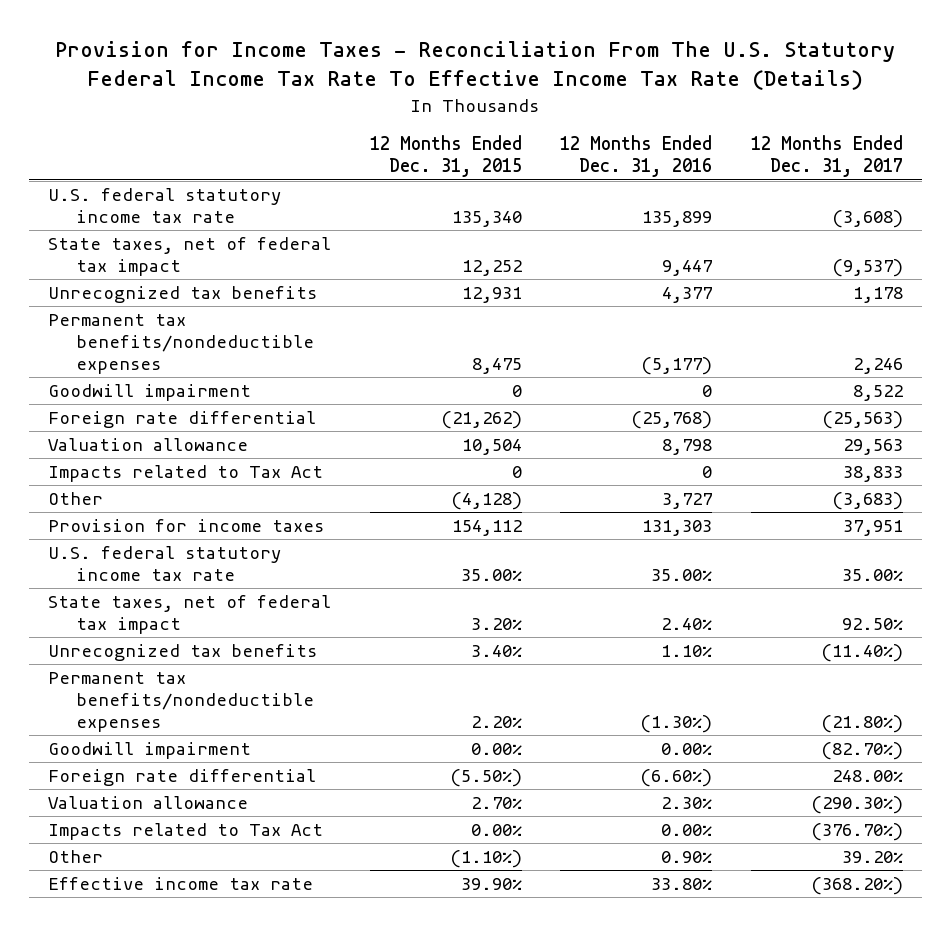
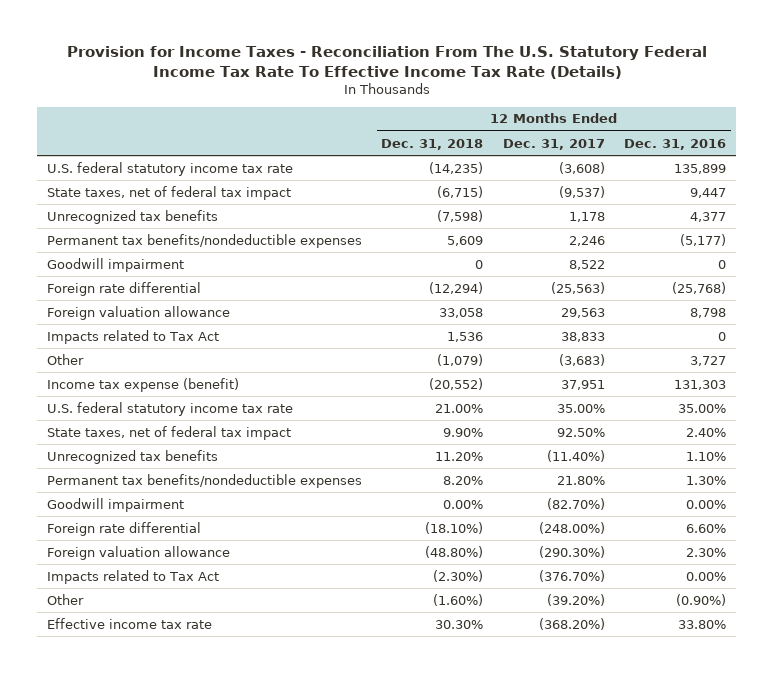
- | 12 Months Ended Dec. 31, 2015 | 12 Months Ended Dec. 31, 2016 | 12 Months Ended Dec. 31, 2017
+ | 12 Months Ended Dec. 31, 2018 | 12 Months Ended Dec. 31, 2017 | 12 Months Ended Dec. 31, 2016
- Valuation allowance | 10,504 | 8,798 | 29,563
+ Foreign valuation allowance | 33,058 | 29,563 | 8,798
- Provision for income taxes | 154,112 | 131,303 | 37,951
+ Income tax expense (benefit) | (20,552) | 37,951 | 131,303
- Permanent tax benefits/nondeductible expenses | 2.20% | (1.30%) | (21.80%)
+ Permanent tax benefits/nondeductible expenses | 8.20% | 21.80% | 1.30%
- Foreign rate differential | (5.50%) | (6.60%) | 248.00%
- Valuation allowance | 2.70% | 2.30% | (290.30%)
+ Foreign rate differential | (18.10%) | (248.00%) | 6.60%
+ Foreign valuation allowance | (48.80%) | (290.30%) | 2.30%
- Other | (1.10%) | 0.90% | 39.20%
+ Other | (1.60%) | (39.20%) | (0.90%)

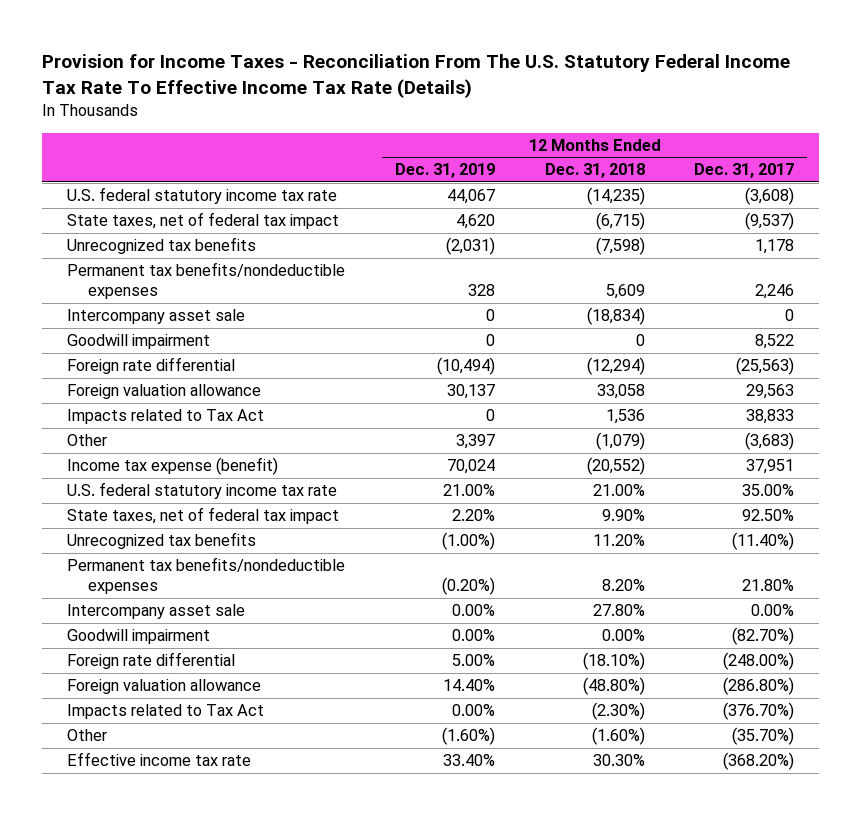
- | 12 Months Ended Dec. 31, 2018 | 12 Months Ended Dec. 31, 2017 | 12 Months Ended Dec. 31, 2016
+ | 12 Months Ended Dec. 31, 2019 | 12 Months Ended Dec. 31, 2018 | 12 Months Ended Dec. 31, 2017
+ Intercompany asset sale | 0 | (18,834) | 0
+ Intercompany asset sale | 0.00% | 27.80% | 0.00%
- Foreign valuation allowance | (48.80%) | (290.30%) | 2.30%
+ Foreign valuation allowance | 14.40% | (48.80%) | (286.80%)
- Other | (1.60%) | (39.20%) | (0.90%)
+ Other | (1.60%) | (1.60%) | (35.70%)

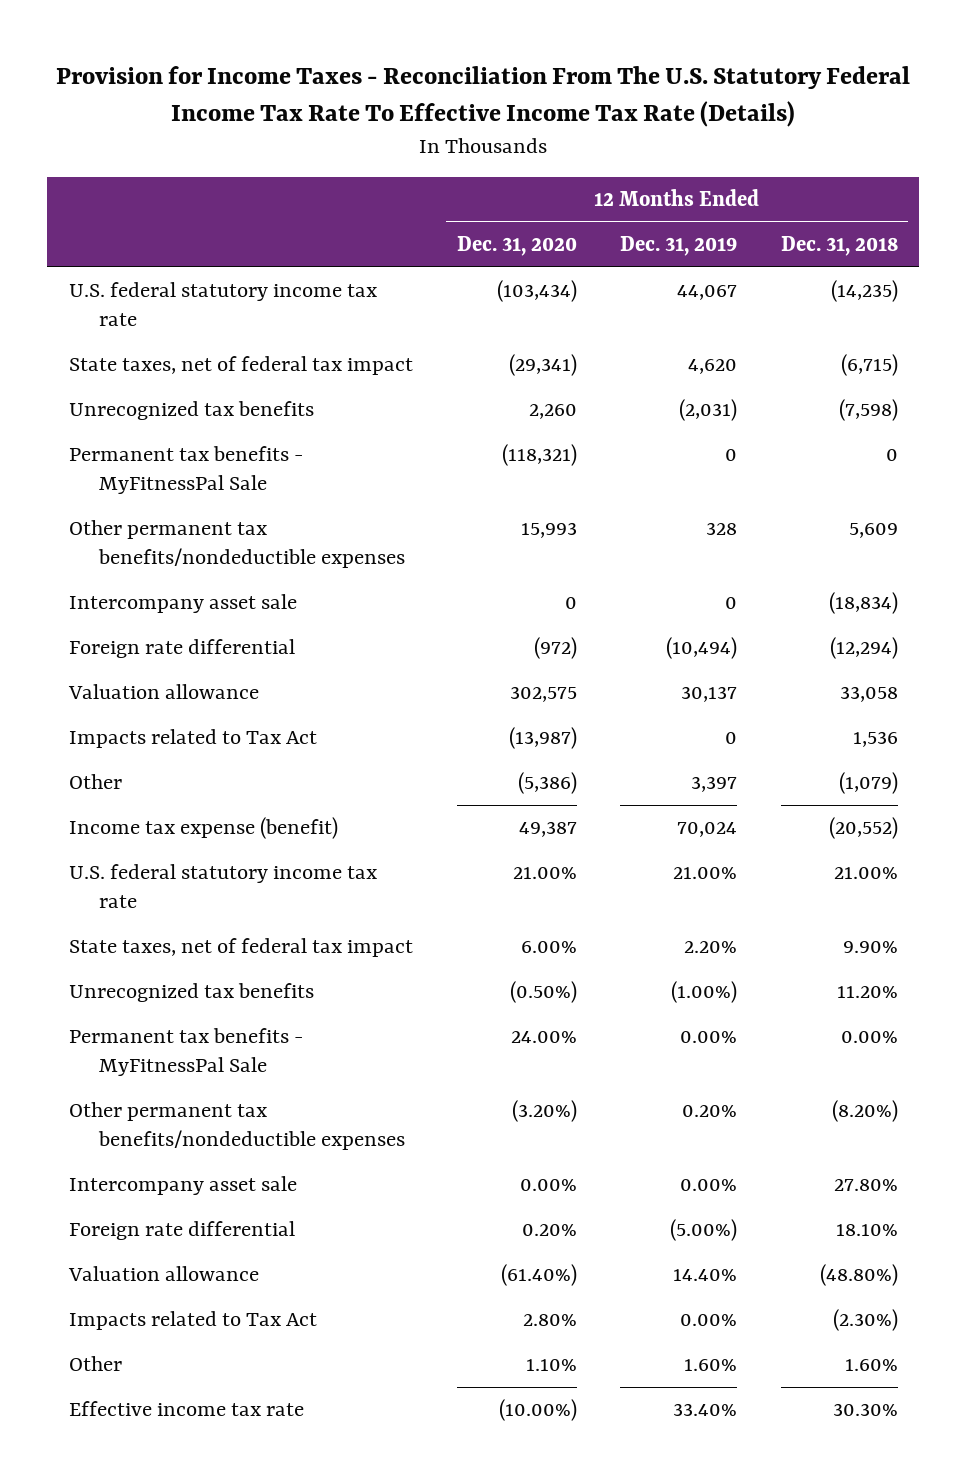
- | 12 Months Ended Dec. 31, 2019 | 12 Months Ended Dec. 31, 2018 | 12 Months Ended Dec. 31, 2017
+ | 12 Months Ended Dec. 31, 2020 | 12 Months Ended Dec. 31, 2019 | 12 Months Ended Dec. 31, 2018
- Permanent tax benefits/nondeductible expenses | 328 | 5,609 | 2,246
+ Permanent tax benefits - MyFitnessPal Sale | (118,321) | 0 | 0
+ Other permanent tax benefits/nondeductible expenses | 15,993 | 328 | 5,609
- Goodwill impairment | 0 | 0 | 8,522
- Foreign valuation allowance | 30,137 | 33,058 | 29,563
+ Valuation allowance | 302,575 | 30,137 | 33,058
- Permanent tax benefits/nondeductible expenses | (0.20%) | 8.20% | 21.80%
+ Permanent tax benefits - MyFitnessPal Sale | 24.00% | 0.00% | 0.00%
+ Other permanent tax benefits/nondeductible expenses | (3.20%) | 0.20% | (8.20%)
- Goodwill impairment | 0.00% | 0.00% | (82.70%)
- Foreign rate differential | 5.00% | (18.10%) | (248.00%)
- Foreign valuation allowance | 14.40% | (48.80%) | (286.80%)
+ Foreign rate differential | 0.20% | (5.00%) | 18.10%
+ Valuation allowance | (61.40%) | 14.40% | (48.80%)
- Other | (1.60%) | (1.60%) | (35.70%)
+ Other | 1.10% | 1.60% | 1.60%

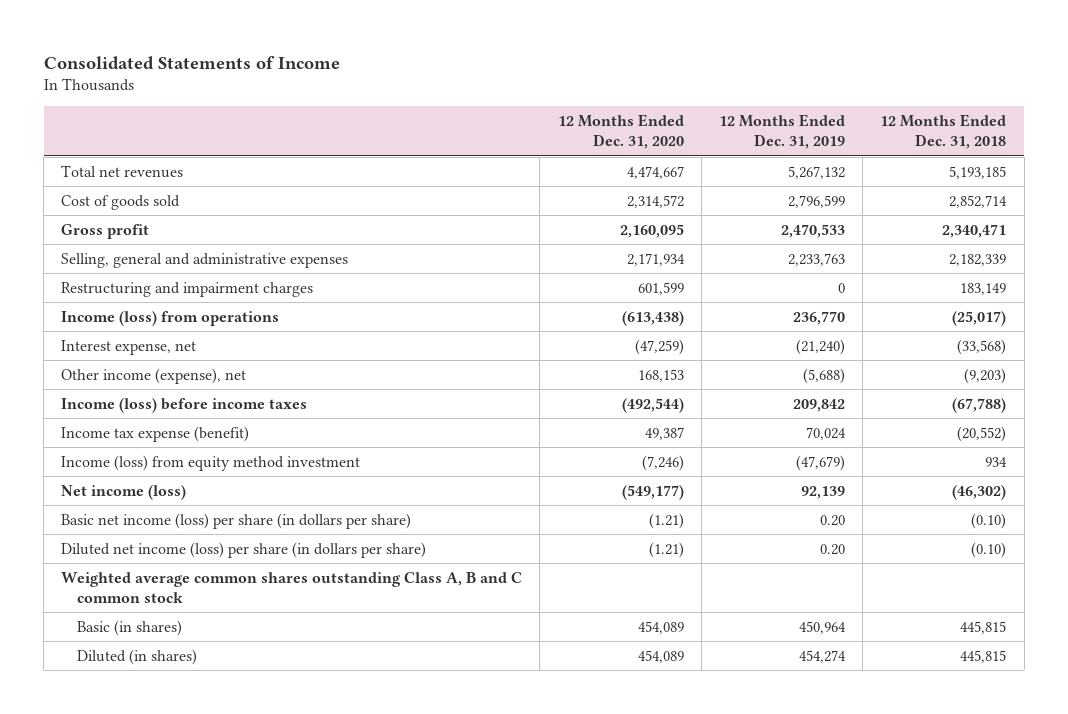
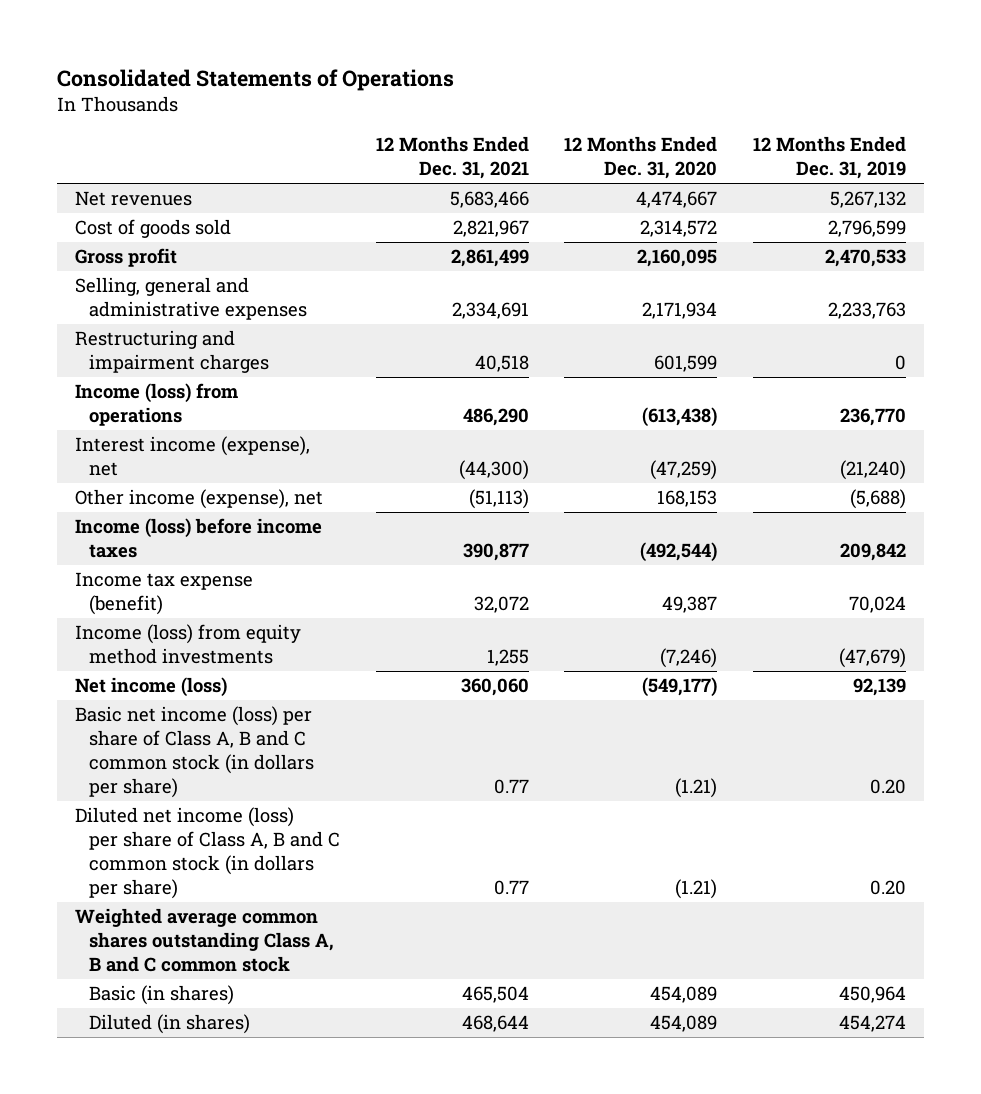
- Consolidated Statements of Income
+ Consolidated Statements of Operations
- | 12 Months Ended Dec. 31, 2020 | 12 Months Ended Dec. 31, 2019 | 12 Months Ended Dec. 31, 2018
+ | 12 Months Ended Dec. 31, 2021 | 12 Months Ended Dec. 31, 2020 | 12 Months Ended Dec. 31, 2019
- Total net revenues | 4,474,667 | 5,267,132 | 5,193,185
+ Net revenues | 5,683,466 | 4,474,667 | 5,267,132
- Interest expense, net | (47,259) | (21,240) | (33,568)
+ Interest income (expense), net | (44,300) | (47,259) | (21,240)
- Income (loss) from equity method investment | (7,246) | (47,679) | 934
+ Income (loss) from equity method investments | 1,255 | (7,246) | (47,679)
- Basic net income (loss) per share (in dollars per share) | (1.21) | 0.20 | (0.10)
- Diluted net income (loss) per share (in dollars per share) | (1.21) | 0.20 | (0.10)
+ Basic net income (loss) per share of Class A, B and C common stock (in dollars per share) | 0.77 | (1.21) | 0.20
+ Diluted net income (loss) per share of Class A, B and C common stock (in dollars per share) | 0.77 | (1.21) | 0.20

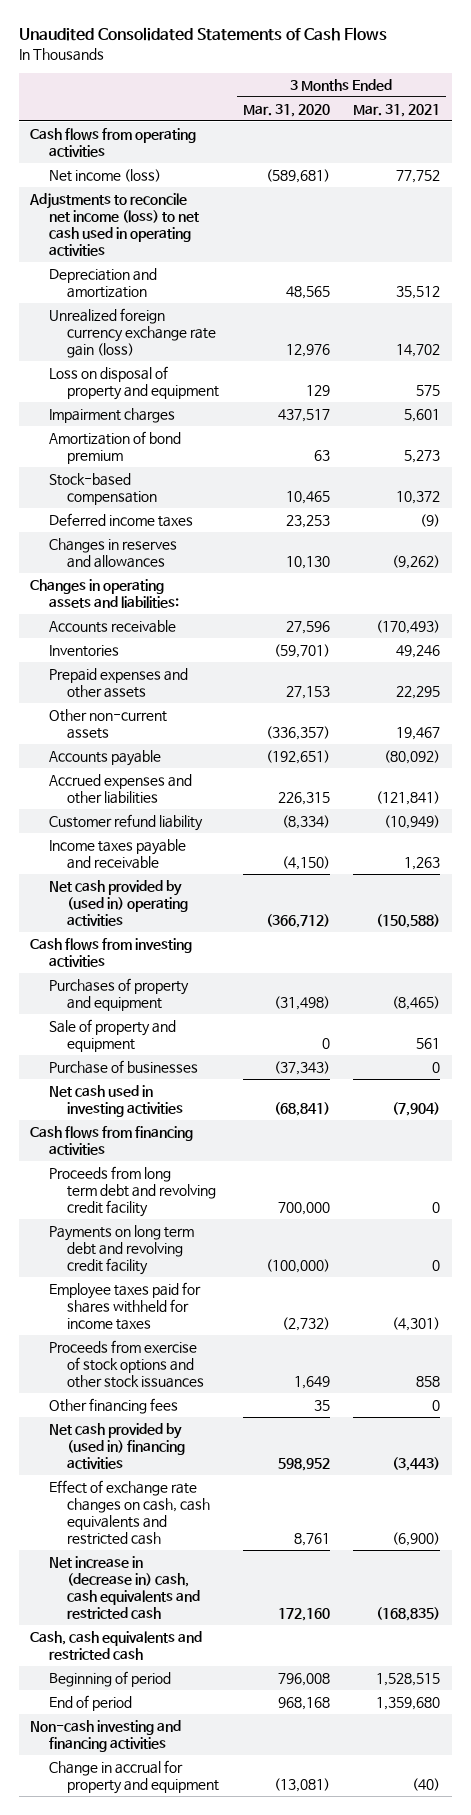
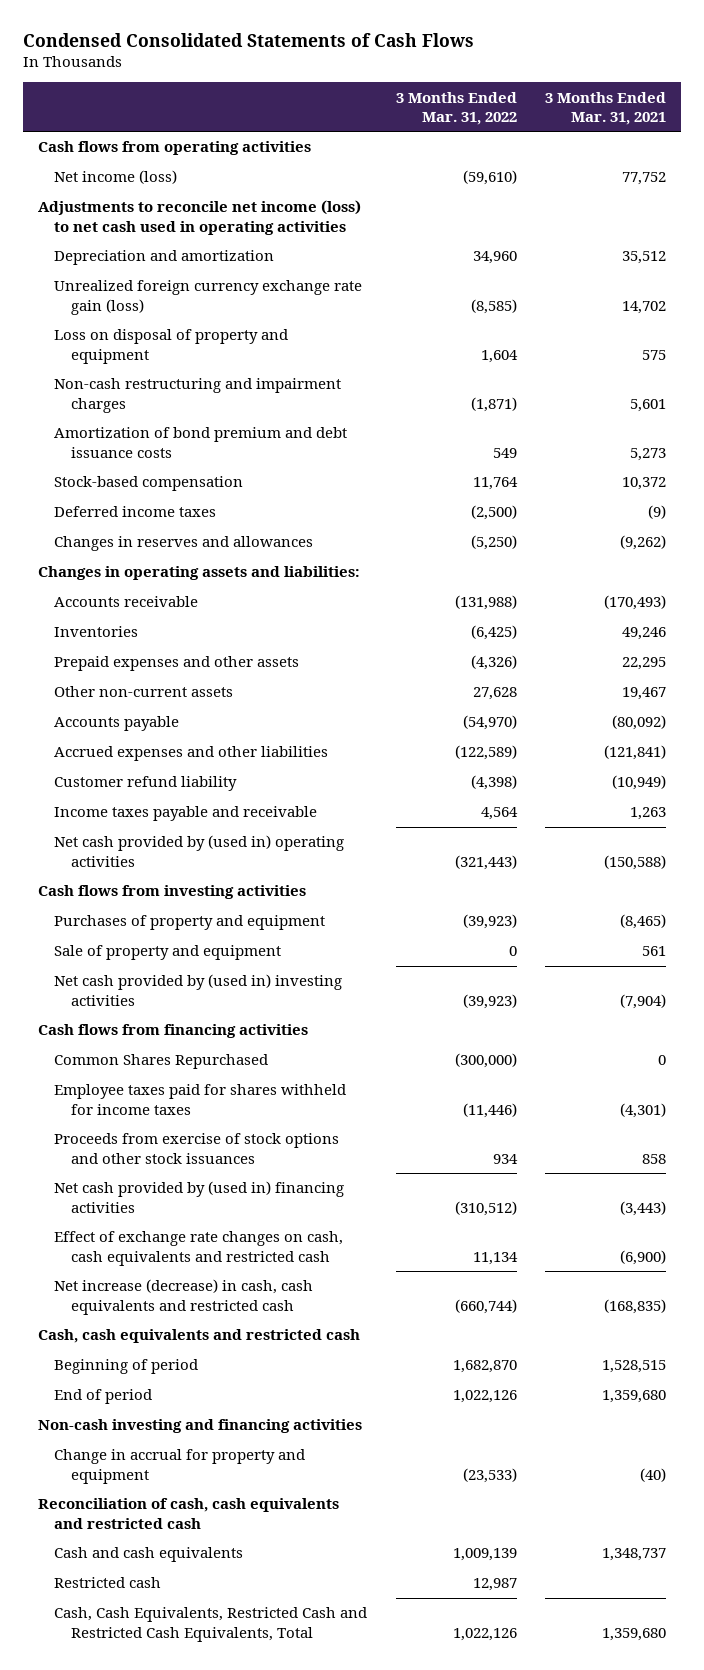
- Unaudited Consolidated Statements of Cash Flows
+ Condensed Consolidated Statements of Cash Flows
- | 3 Months Ended Mar. 31, 2020 | 3 Months Ended Mar. 31, 2021
+ | 3 Months Ended Mar. 31, 2022 | 3 Months Ended Mar. 31, 2021
- Impairment charges | 437,517 | 5,601
- Amortization of bond premium | 63 | 5,273
+ Non-cash restructuring and impairment charges | (1,871) | 5,601
+ Amortization of bond premium and debt issuance costs | 549 | 5,273
- Purchase of businesses | (37,343) | 0
- Net cash used in investing activities | (68,841) | (7,904)
+ Net cash provided by (used in) investing activities | (39,923) | (7,904)
- Proceeds from long term debt and revolving credit facility | 700,000 | 0
- Payments on long term debt and revolving credit facility | (100,000) | 0
+ Common Shares Repurchased | (300,000) | 0
- Other financing fees | 35 | 0
- Net increase in (decrease in) cash, cash equivalents and restricted cash | 172,160 | (168,835)
+ Net increase (decrease) in cash, cash equivalents and restricted cash | (660,744) | (168,835)
+ Reconciliation of cash, cash equivalents and restricted cash
+ Cash and cash equivalents | 1,009,139 | 1,348,737
+ Restricted cash | 12,987 |
+ Cash, Cash Equivalents, Restricted Cash and Restricted Cash Equivalents, Total | 1,022,126 | 1,359,680

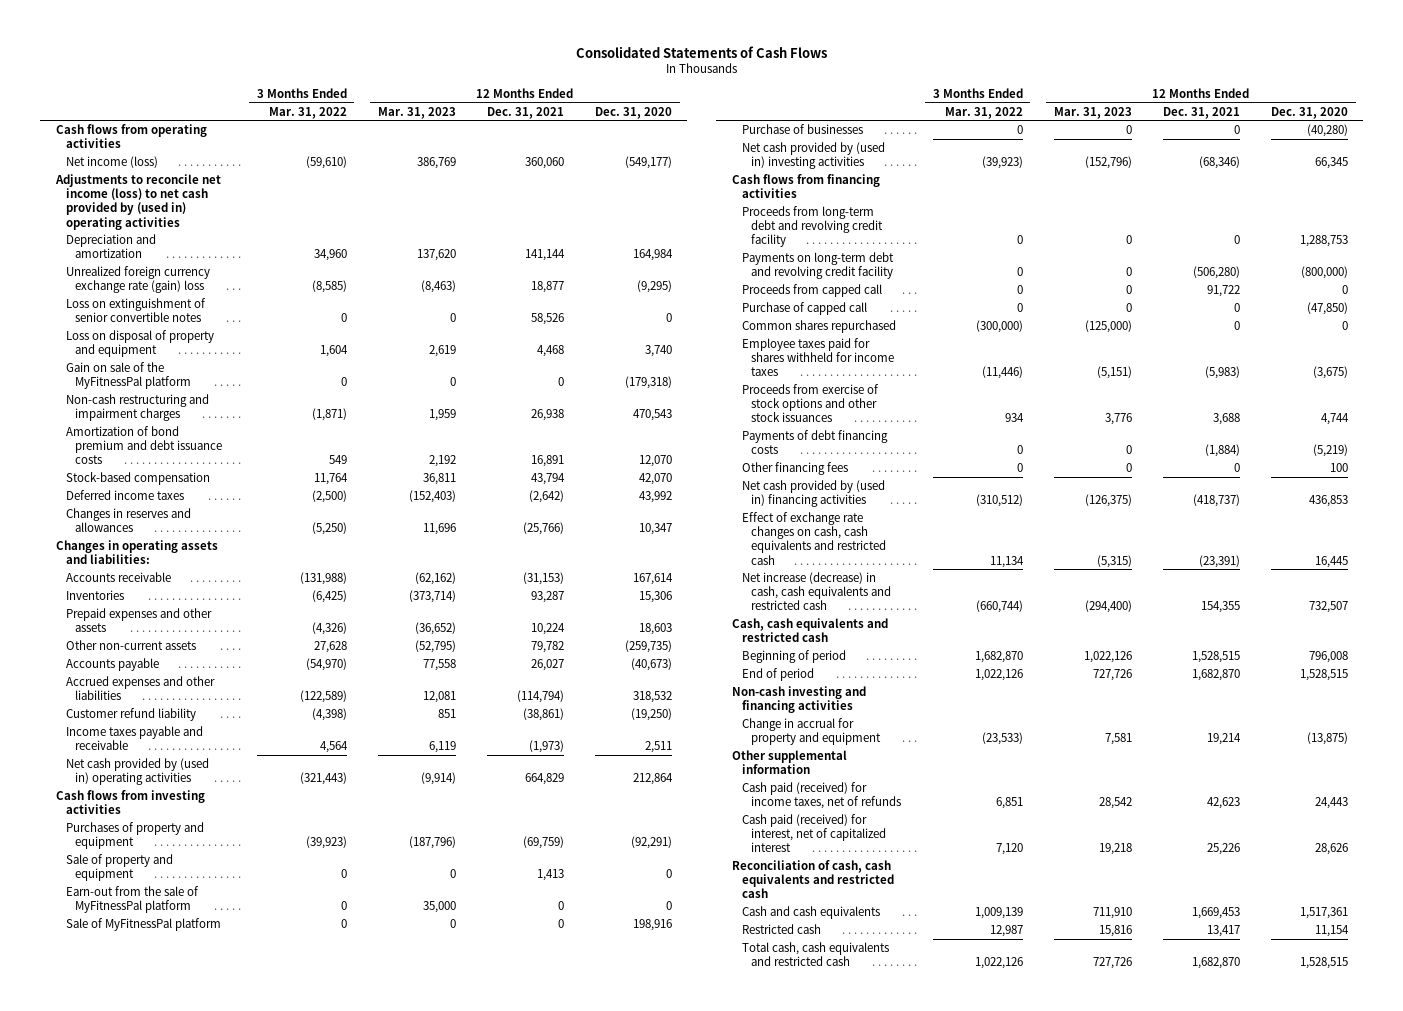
- Condensed Consolidated Statements of Cash Flows
+ Consolidated Statements of Cash Flows
- | 3 Months Ended Mar. 31, 2022 | 3 Months Ended Mar. 31, 2021
+ | 3 Months Ended Mar. 31, 2022 | 12 Months Ended Mar. 31, 2023 | 12 Months Ended Dec. 31, 2021 | 12 Months Ended Dec. 31, 2020
- Adjustments to reconcile net income (loss) to net cash used in operating activities
+ Adjustments to reconcile net income (loss) to net cash provided by (used in) operating activities
- Unrealized foreign currency exchange rate gain (loss) | (8,585) | 14,702
+ Unrealized foreign currency exchange rate (gain) loss | (8,585) | (8,463) | 18,877 | (9,295)
+ Loss on extinguishment of senior convertible notes | 0 | 0 | 58,526 | 0
+ Gain on sale of the MyFitnessPal platform | 0 | 0 | 0 | (179,318)
+ Earn-out from the sale of MyFitnessPal platform | 0 | 35,000 | 0 | 0
+ Sale of MyFitnessPal platform | 0 | 0 | 0 | 198,916
+ Purchase of businesses | 0 | 0 | 0 | (40,280)
- Common Shares Repurchased | (300,000) | 0
+ Proceeds from long-term debt and revolving credit facility | 0 | 0 | 0 | 1,288,753
+ Payments on long-term debt and revolving credit facility | 0 | 0 | (506,280) | (800,000)
+ Proceeds from capped call | 0 | 0 | 91,722 | 0
+ Purchase of capped call | 0 | 0 | 0 | (47,850)
+ Common shares repurchased | (300,000) | (125,000) | 0 | 0
+ Payments of debt financing costs | 0 | 0 | (1,884) | (5,219)
+ Other financing fees | 0 | 0 | 0 | 100
+ Other supplemental information
+ Cash paid (received) for income taxes, net of refunds | 6,851 | 28,542 | 42,623 | 24,443
+ Cash paid (received) for interest, net of capitalized interest | 7,120 | 19,218 | 25,226 | 28,626
- Cash, Cash Equivalents, Restricted Cash and Restricted Cash Equivalents, Total | 1,022,126 | 1,359,680
+ Total cash, cash equivalents and restricted cash | 1,022,126 | 727,726 | 1,682,870 | 1,528,515

